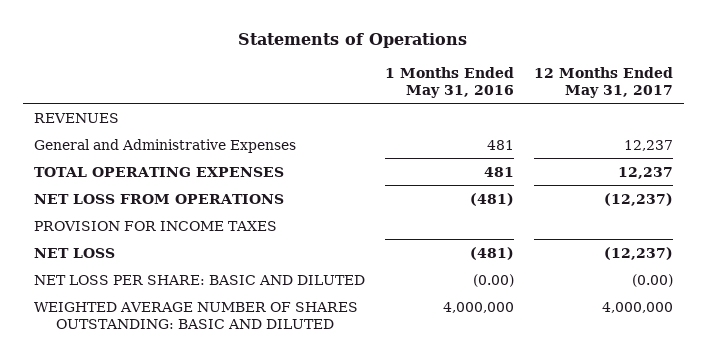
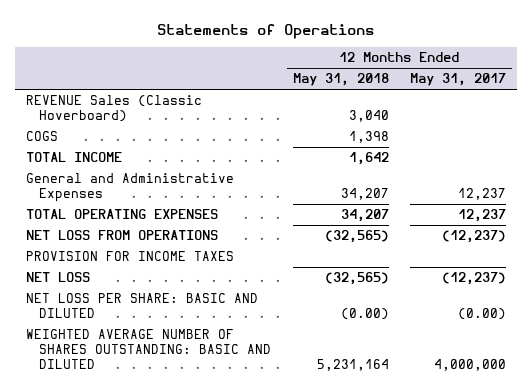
- | 1 Months Ended May 31, 2016 | 12 Months Ended May 31, 2017
+ | 12 Months Ended May 31, 2018 | 12 Months Ended May 31, 2017
- REVENUES
+ REVENUE Sales (Classic Hoverboard) | 3,040 |
+ COGS | 1,398 |
+ TOTAL INCOME | 1,642 |

